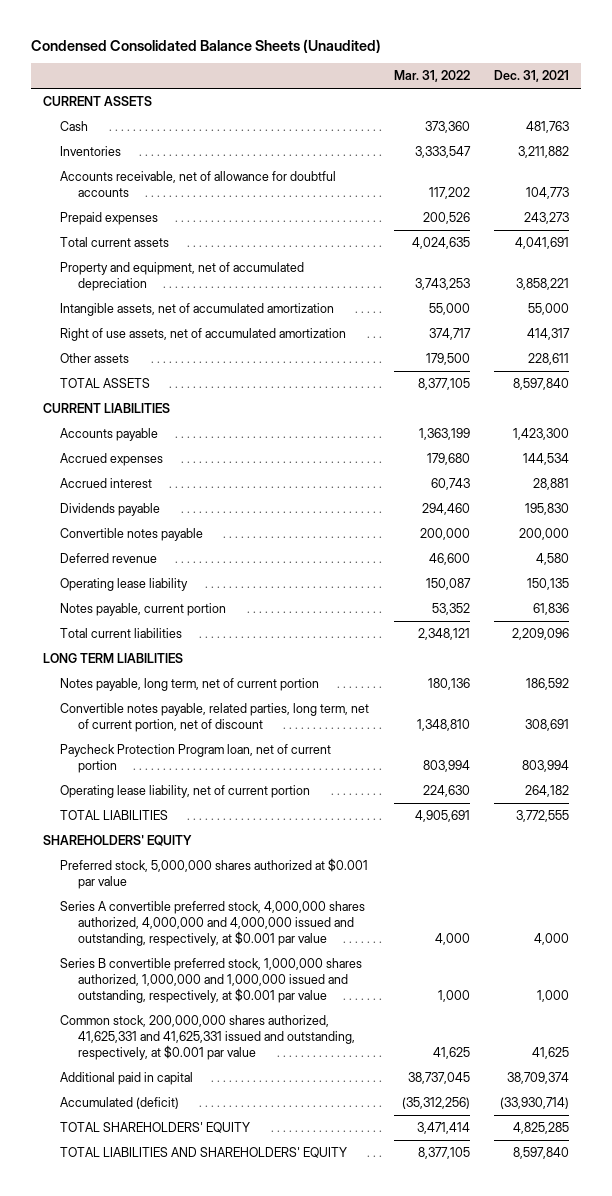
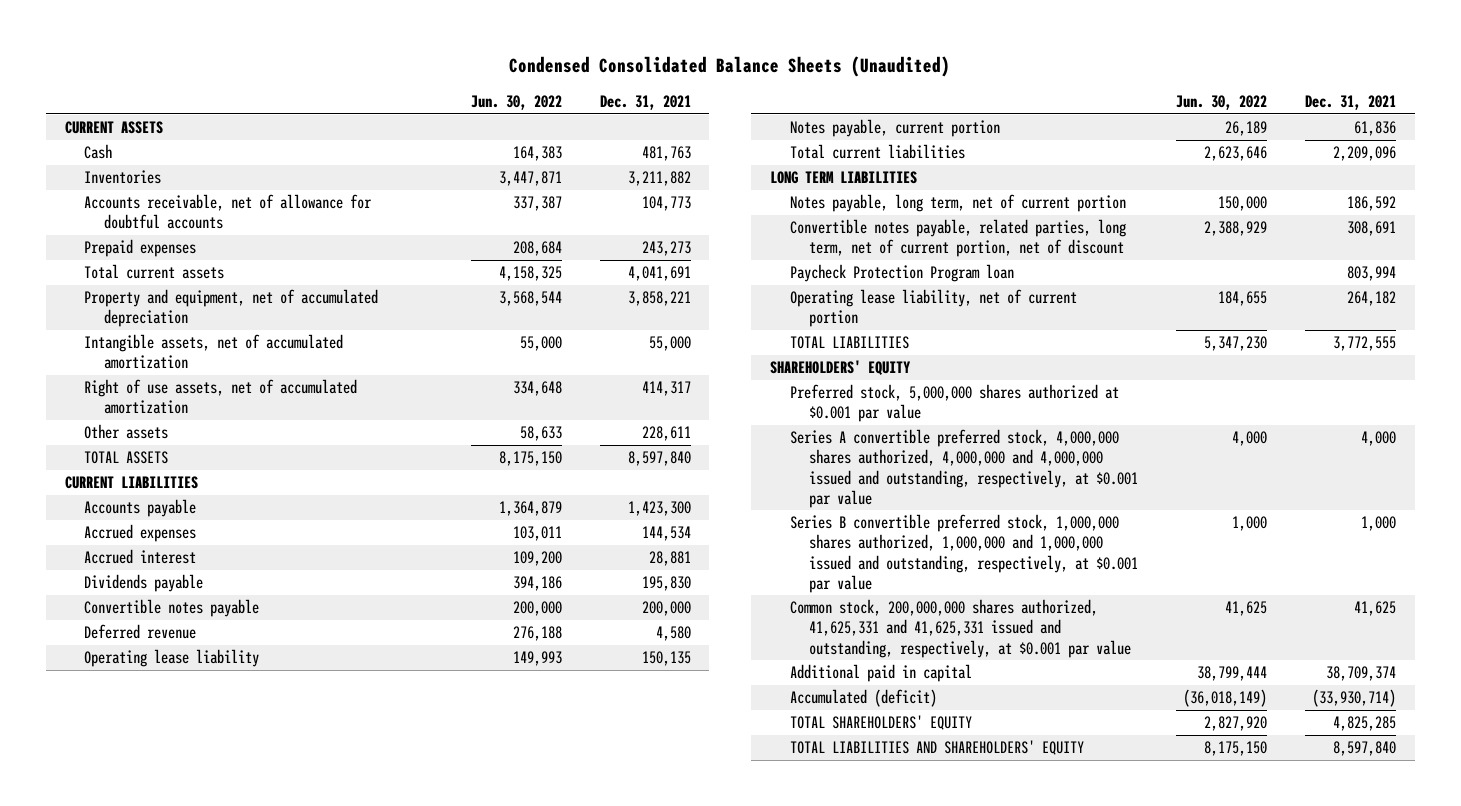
- | Mar. 31, 2022 | Dec. 31, 2021
+ | Jun. 30, 2022 | Dec. 31, 2021
- Paycheck Protection Program loan, net of current portion | 803,994 | 803,994
+ Paycheck Protection Program loan | | 803,994

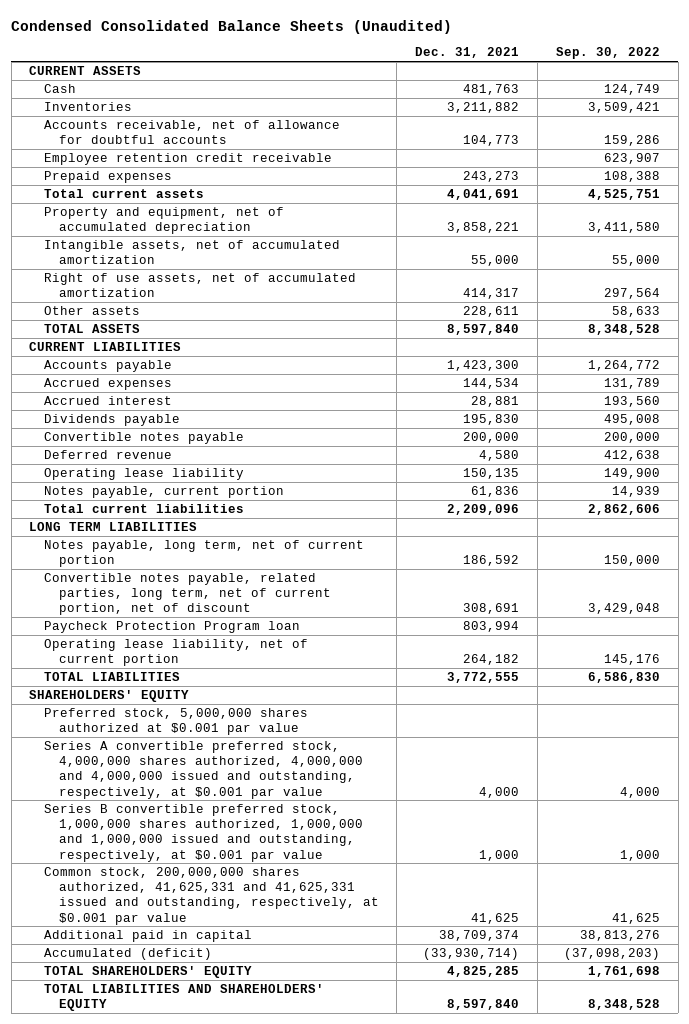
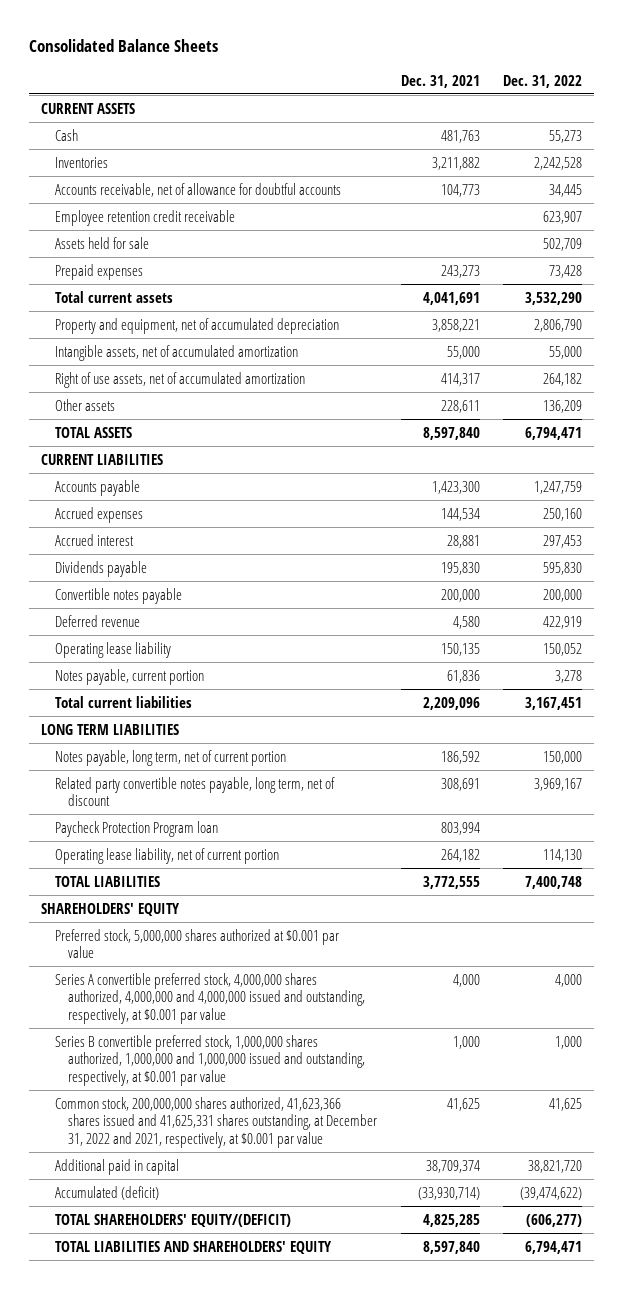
- Condensed Consolidated Balance Sheets (Unaudited)
+ Consolidated Balance Sheets
- | Dec. 31, 2021 | Sep. 30, 2022
+ | Dec. 31, 2021 | Dec. 31, 2022
+ Assets held for sale | | 502,709
- Convertible notes payable, related parties, long term, net of current portion, net of discount | 308,691 | 3,429,048
+ Related party convertible notes payable, long term, net of discount | 308,691 | 3,969,167
- Common stock, 200,000,000 shares authorized, 41,625,331 and 41,625,331 issued and outstanding, respectively, at $0.001 par value | 41,625 | 41,625
+ Common stock, 200,000,000 shares authorized, 41,623,366 shares issued and 41,625,331 shares outstanding, at December 31, 2022 and 2021, respectively, at $0.001 par value | 41,625 | 41,625
- TOTAL SHAREHOLDERS' EQUITY | 4,825,285 | 1,761,698
+ TOTAL SHAREHOLDERS' EQUITY/(DEFICIT) | 4,825,285 | (606,277)

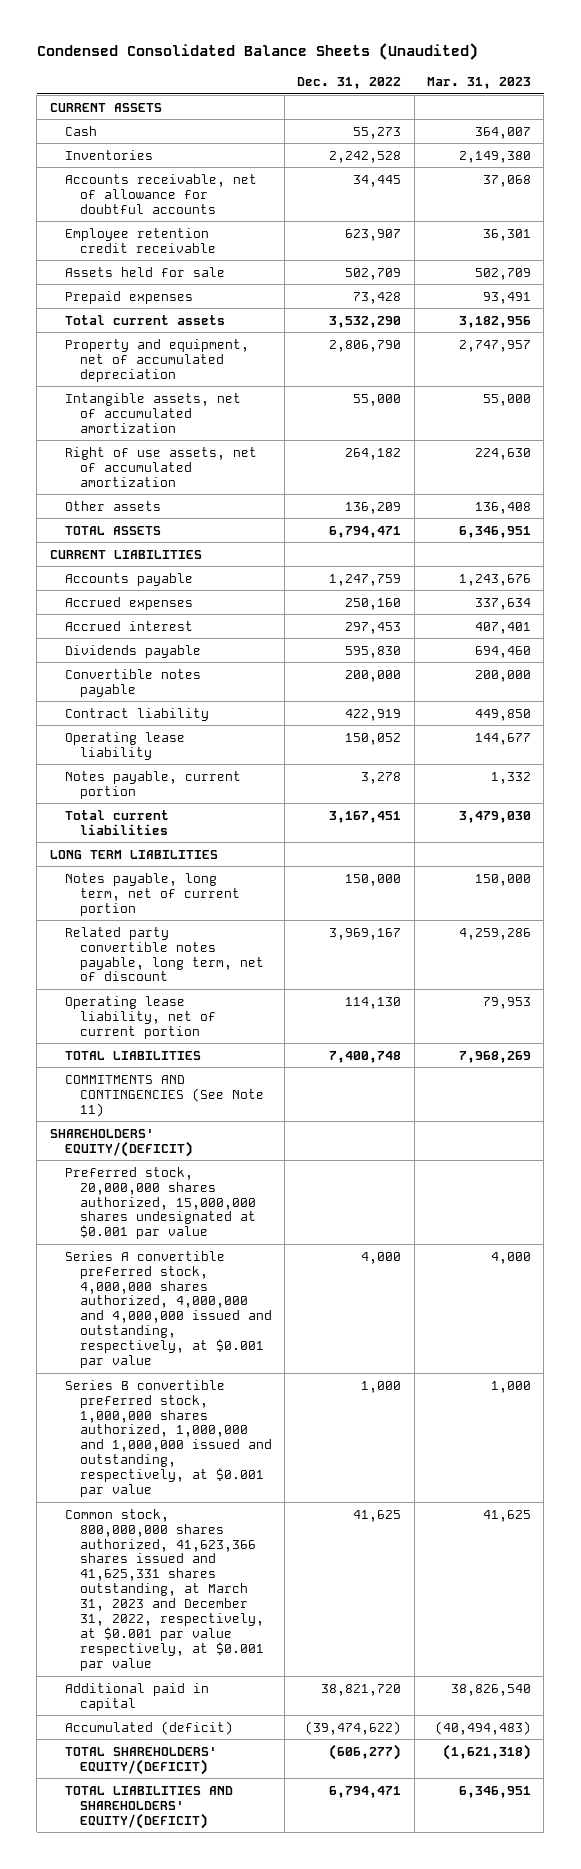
- Consolidated Balance Sheets
+ Condensed Consolidated Balance Sheets (Unaudited)
- | Dec. 31, 2021 | Dec. 31, 2022
+ | Dec. 31, 2022 | Mar. 31, 2023
- Deferred revenue | 4,580 | 422,919
+ Contract liability | 422,919 | 449,850
- Paycheck Protection Program loan | 803,994 |
- SHAREHOLDERS' EQUITY
- Preferred stock, 5,000,000 shares authorized at $0.001 par value
+ COMMITMENTS AND CONTINGENCIES (See Note 11)
+ SHAREHOLDERS' EQUITY/(DEFICIT)
+ Preferred stock, 20,000,000 shares authorized, 15,000,000 shares undesignated at $0.001 par value
- Common stock, 200,000,000 shares authorized, 41,623,366 shares issued and 41,625,331 shares outstanding, at December 31, 2022 and 2021, respectively, at $0.001 par value | 41,625 | 41,625
+ Common stock, 800,000,000 shares authorized, 41,623,366 shares issued and 41,625,331 shares outstanding, at March 31, 2023 and December 31, 2022, respectively, at $0.001 par value respectively, at $0.001 par value | 41,625 | 41,625
- TOTAL LIABILITIES AND SHAREHOLDERS' EQUITY | 8,597,840 | 6,794,471
+ TOTAL LIABILITIES AND SHAREHOLDERS' EQUITY/(DEFICIT) | 6,794,471 | 6,346,951

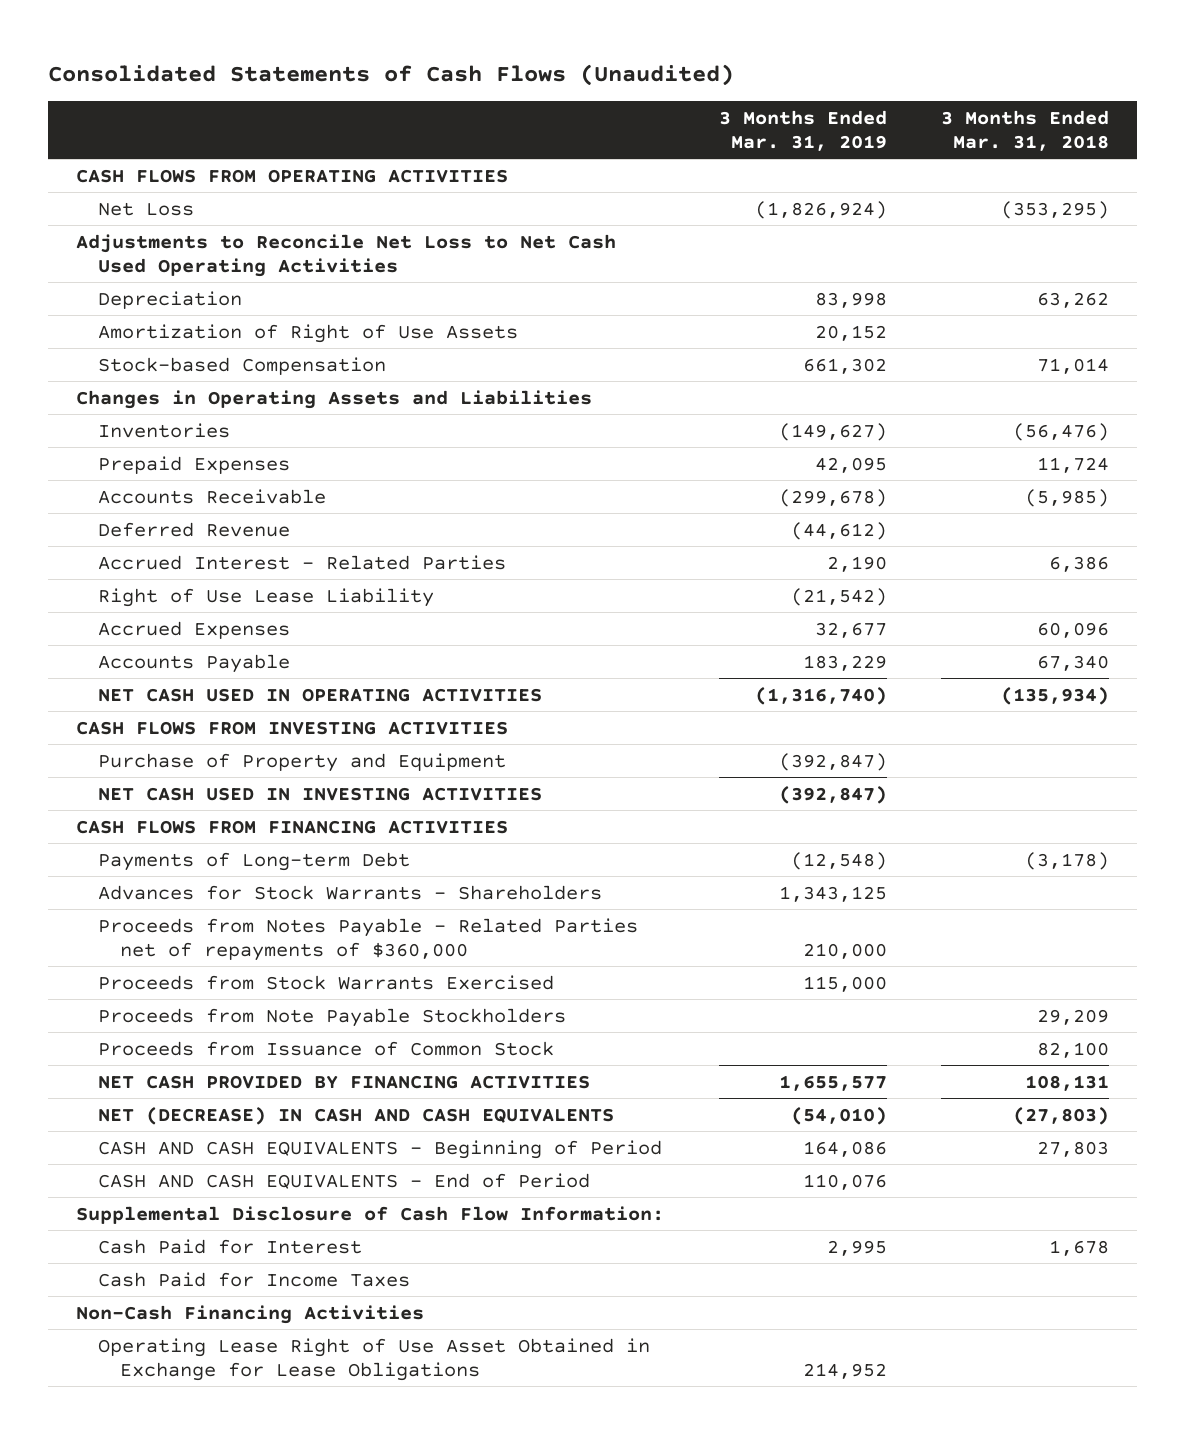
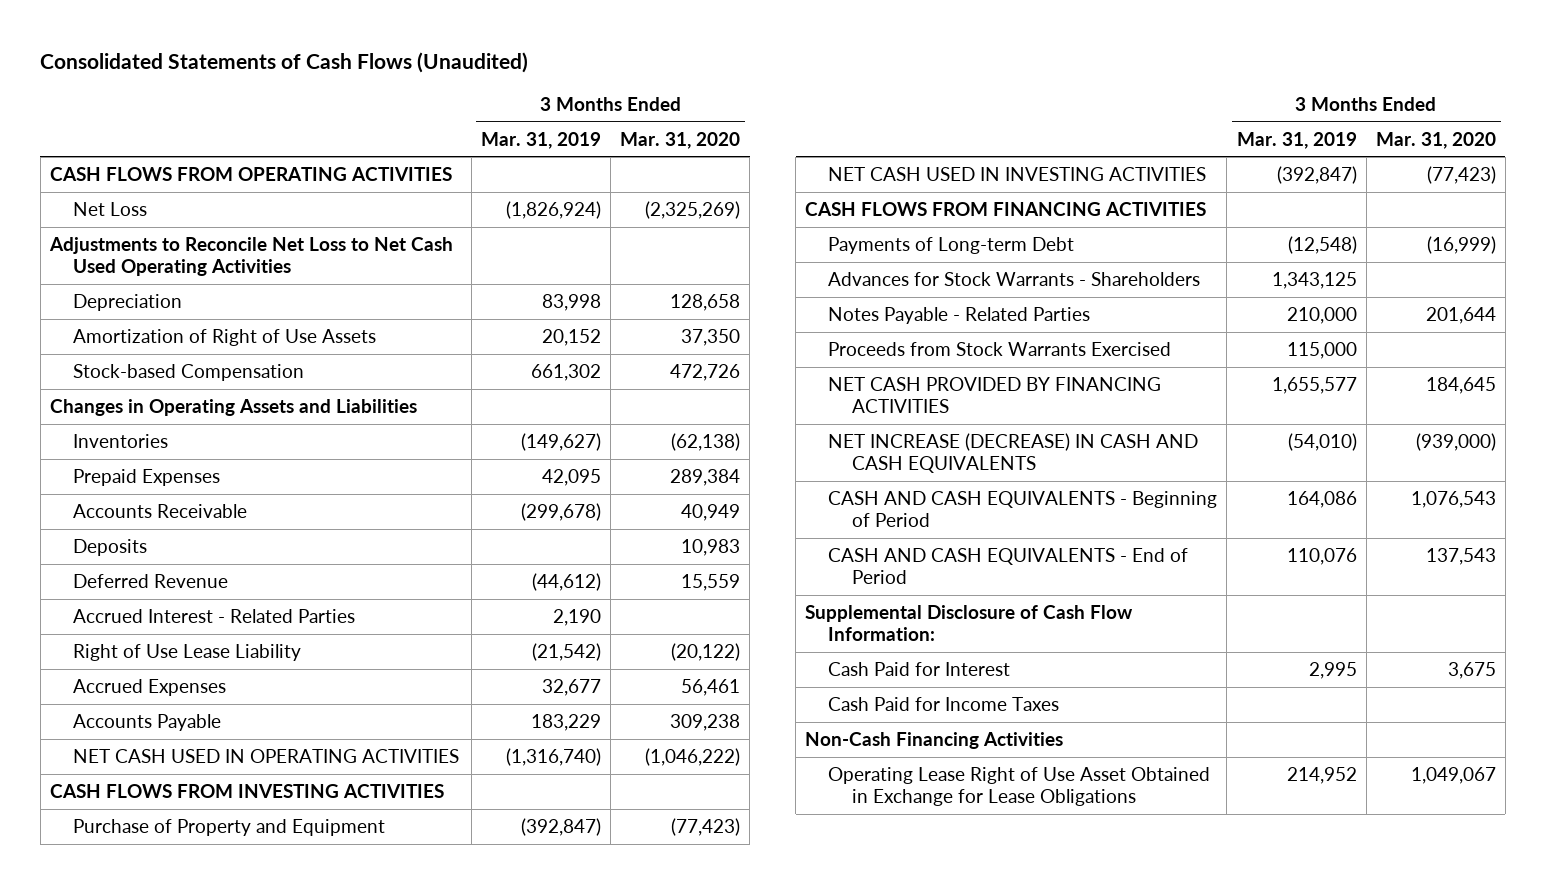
- | 3 Months Ended Mar. 31, 2019 | 3 Months Ended Mar. 31, 2018
+ | 3 Months Ended Mar. 31, 2019 | 3 Months Ended Mar. 31, 2020
+ Deposits | | 10,983
- Proceeds from Notes Payable - Related Parties net of repayments of $360,000 | 210,000 |
+ Notes Payable - Related Parties | 210,000 | 201,644
- Proceeds from Note Payable Stockholders | | 29,209
- Proceeds from Issuance of Common Stock | | 82,100
- NET (DECREASE) IN CASH AND CASH EQUIVALENTS | (54,010) | (27,803)
+ NET INCREASE (DECREASE) IN CASH AND CASH EQUIVALENTS | (54,010) | (939,000)

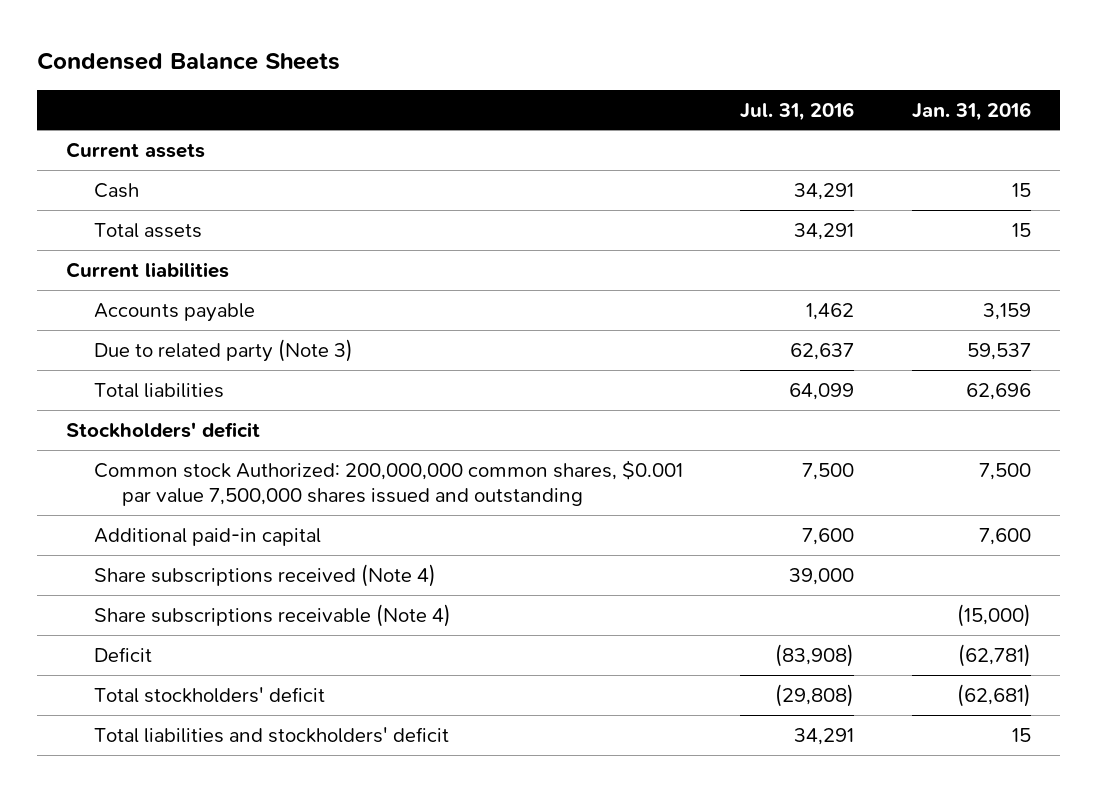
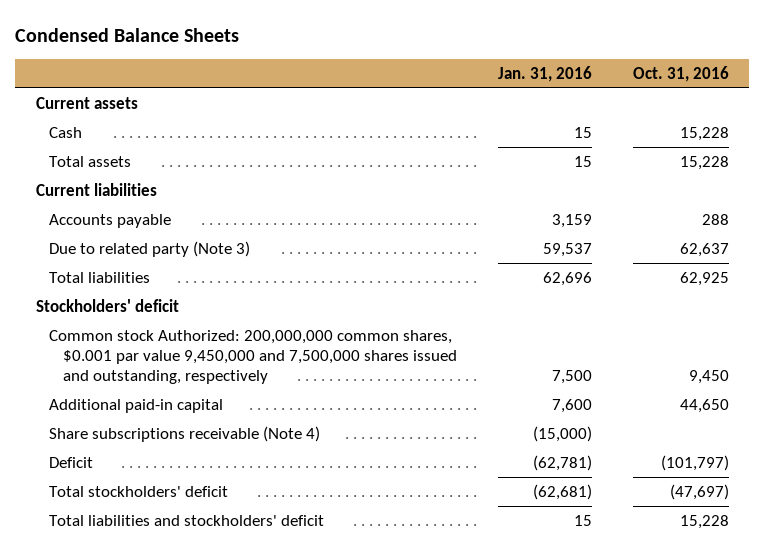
- | Jul. 31, 2016 | Jan. 31, 2016
+ | Jan. 31, 2016 | Oct. 31, 2016
- Common stock Authorized: 200,000,000 common shares, $0.001 par value 7,500,000 shares issued and outstanding | 7,500 | 7,500
+ Common stock Authorized: 200,000,000 common shares, $0.001 par value 9,450,000 and 7,500,000 shares issued and outstanding, respectively | 7,500 | 9,450
- Share subscriptions received (Note 4) | 39,000 |

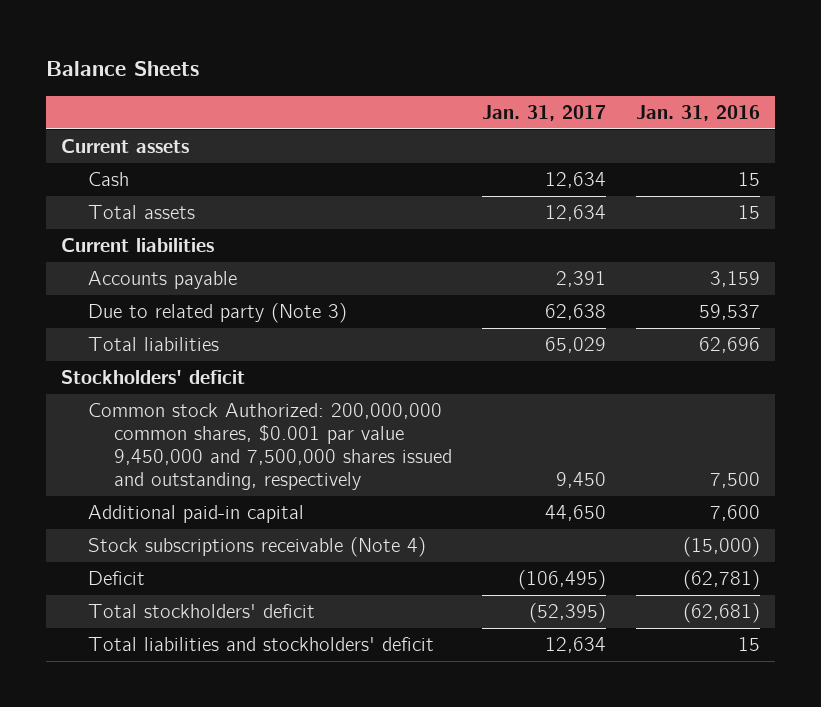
- Condensed Balance Sheets
+ Balance Sheets
- | Jan. 31, 2016 | Oct. 31, 2016
+ | Jan. 31, 2017 | Jan. 31, 2016
- Share subscriptions receivable (Note 4) | (15,000) |
+ Stock subscriptions receivable (Note 4) | | (15,000)

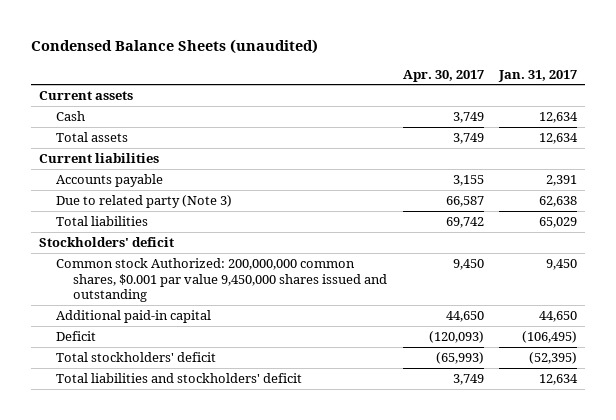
- Balance Sheets
+ Condensed Balance Sheets (unaudited)
- | Jan. 31, 2017 | Jan. 31, 2016
+ | Apr. 30, 2017 | Jan. 31, 2017
- Common stock Authorized: 200,000,000 common shares, $0.001 par value 9,450,000 and 7,500,000 shares issued and outstanding, respectively | 9,450 | 7,500
+ Common stock Authorized: 200,000,000 common shares, $0.001 par value 9,450,000 shares issued and outstanding | 9,450 | 9,450
- Stock subscriptions receivable (Note 4) | | (15,000)

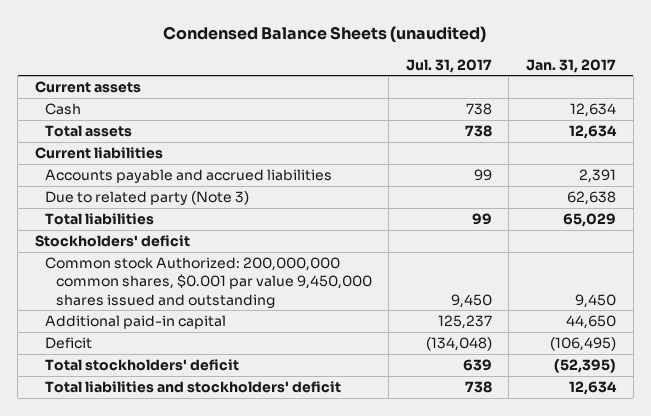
- | Apr. 30, 2017 | Jan. 31, 2017
+ | Jul. 31, 2017 | Jan. 31, 2017
- Accounts payable | 3,155 | 2,391
+ Accounts payable and accrued liabilities | 99 | 2,391

